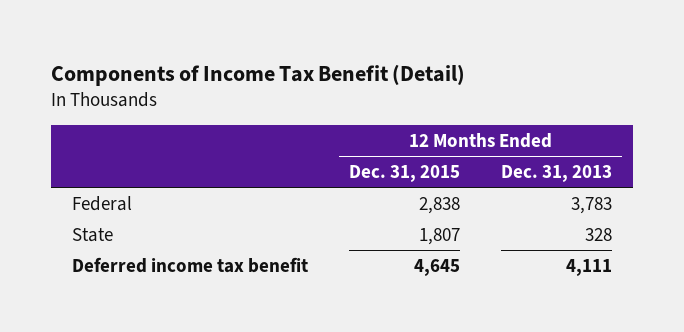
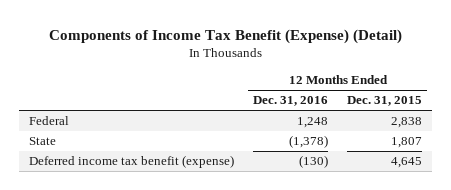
- Components of Income Tax Benefit (Detail)
+ Components of Income Tax Benefit (Expense) (Detail)
- | 12 Months Ended Dec. 31, 2015 | 12 Months Ended Dec. 31, 2013
+ | 12 Months Ended Dec. 31, 2016 | 12 Months Ended Dec. 31, 2015
- Deferred income tax benefit | 4,645 | 4,111
+ Deferred income tax benefit (expense) | (130) | 4,645

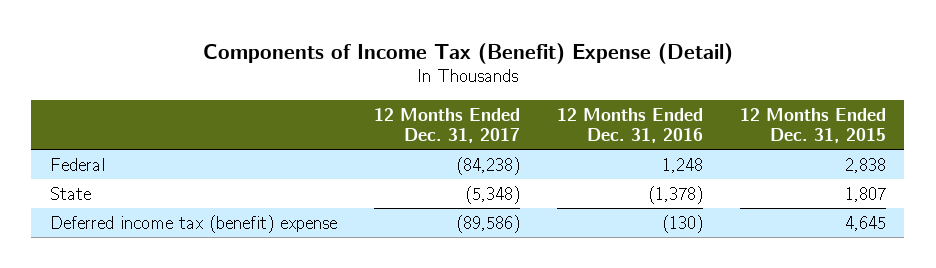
- Components of Income Tax Benefit (Expense) (Detail)
+ Components of Income Tax (Benefit) Expense (Detail)
- | 12 Months Ended Dec. 31, 2016 | 12 Months Ended Dec. 31, 2015
+ | 12 Months Ended Dec. 31, 2017 | 12 Months Ended Dec. 31, 2016 | 12 Months Ended Dec. 31, 2015
- Deferred income tax benefit (expense) | (130) | 4,645
+ Deferred income tax (benefit) expense | (89,586) | (130) | 4,645

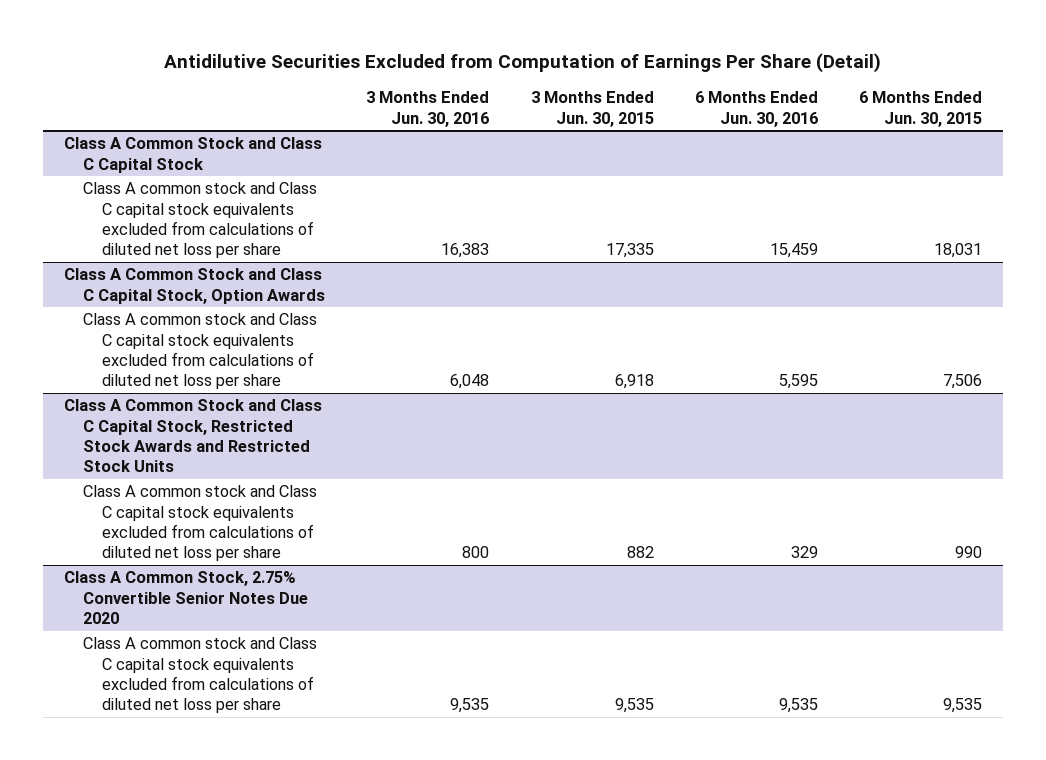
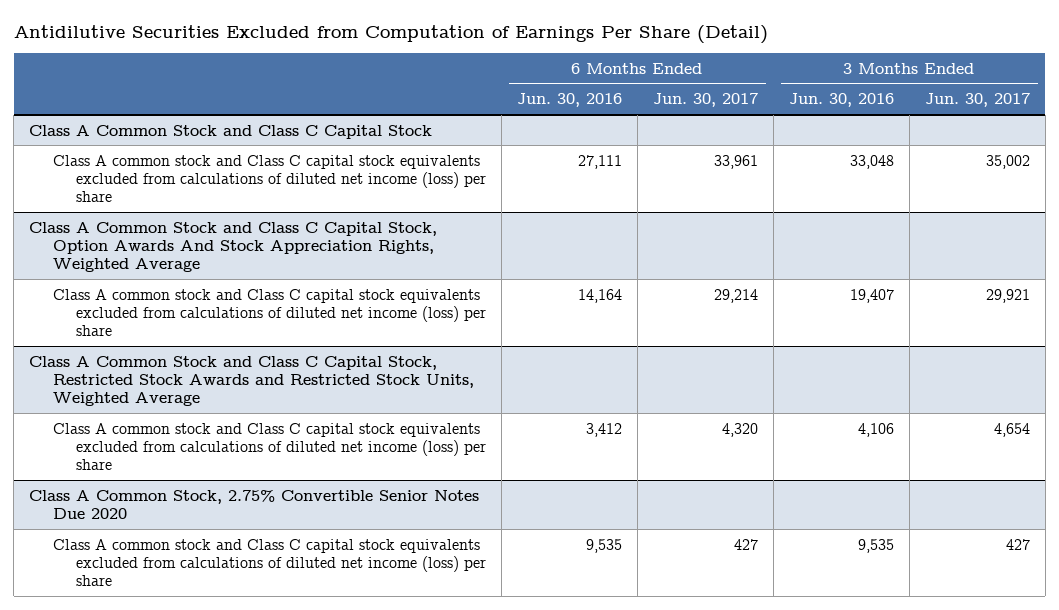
- | 3 Months Ended Jun. 30, 2016 | 3 Months Ended Jun. 30, 2015 | 6 Months Ended Jun. 30, 2016 | 6 Months Ended Jun. 30, 2015
+ | 6 Months Ended Jun. 30, 2016 | 6 Months Ended Jun. 30, 2017 | 3 Months Ended Jun. 30, 2016 | 3 Months Ended Jun. 30, 2017
@ Class A Common Stock and Class C Capital Stock
- Class A common stock and Class C capital stock equivalents excluded from calculations of diluted net loss per share | 16,383 | 17,335 | 15,459 | 18,031
- Class A Common Stock and Class C Capital Stock, Option Awards
- Class A common stock and Class C capital stock equivalents excluded from calculations of diluted net loss per share | 6,048 | 6,918 | 5,595 | 7,506
- Class A Common Stock and Class C Capital Stock, Restricted Stock Awards and Restricted Stock Units
- Class A common stock and Class C capital stock equivalents excluded from calculations of diluted net loss per share | 800 | 882 | 329 | 990
@ Class A Common Stock and Class C Capital Stock
+ Class A common stock and Class C capital stock equivalents excluded from calculations of diluted net income (loss) per share | 27,111 | 33,961 | 33,048 | 35,002
+ Class A Common Stock and Class C Capital Stock, Option Awards And Stock Appreciation Rights, Weighted Average
+ Class A common stock and Class C capital stock equivalents excluded from calculations of diluted net income (loss) per share | 14,164 | 29,214 | 19,407 | 29,921
+ Class A Common Stock and Class C Capital Stock, Restricted Stock Awards and Restricted Stock Units, Weighted Average
+ Class A common stock and Class C capital stock equivalents excluded from calculations of diluted net income (loss) per share | 3,412 | 4,320 | 4,106 | 4,654
@ Class A Common Stock, 2.75% Convertible Senior Notes Due 2020
- Class A common stock and Class C capital stock equivalents excluded from calculations of diluted net loss per share | 9,535 | 9,535 | 9,535 | 9,535
+ Class A common stock and Class C capital stock equivalents excluded from calculations of diluted net income (loss) per share | 9,535 | 427 | 9,535 | 427

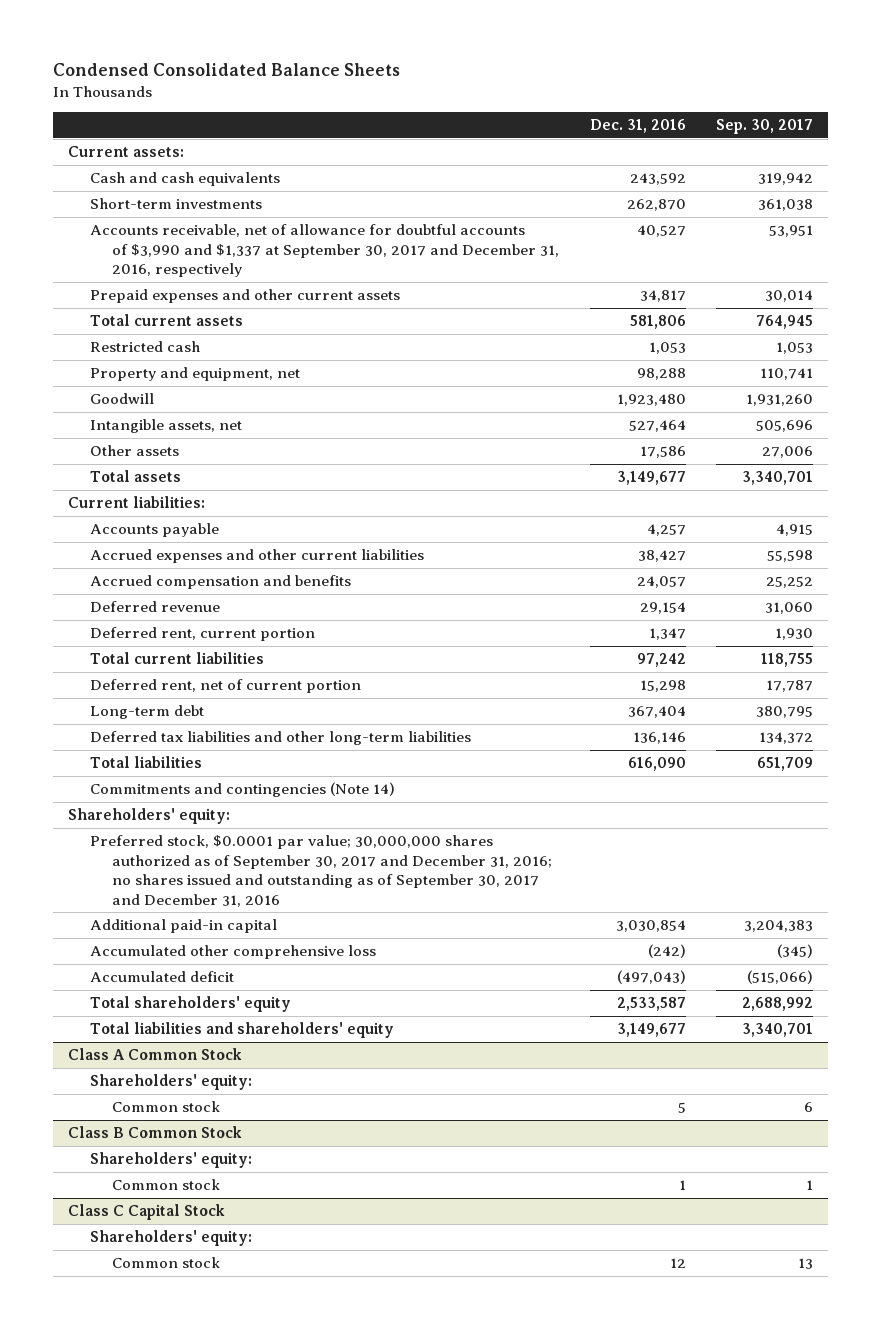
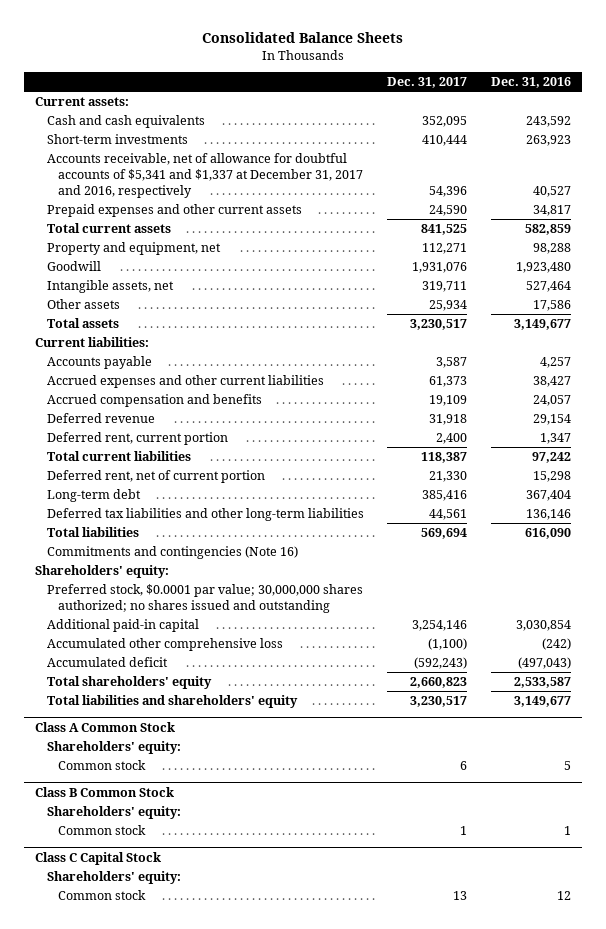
- Condensed Consolidated Balance Sheets
+ Consolidated Balance Sheets
- | Dec. 31, 2016 | Sep. 30, 2017
+ | Dec. 31, 2017 | Dec. 31, 2016
- Short-term investments | 262,870 | 361,038
- Accounts receivable, net of allowance for doubtful accounts of $3,990 and $1,337 at September 30, 2017 and December 31, 2016, respectively | 40,527 | 53,951
+ Short-term investments | 410,444 | 263,923
+ Accounts receivable, net of allowance for doubtful accounts of $5,341 and $1,337 at December 31, 2017 and 2016, respectively | 54,396 | 40,527
- Total current assets | 581,806 | 764,945
- Restricted cash | 1,053 | 1,053
+ Total current assets | 841,525 | 582,859
- Commitments and contingencies (Note 14)
+ Commitments and contingencies (Note 16)
- Preferred stock, $0.0001 par value; 30,000,000 shares authorized as of September 30, 2017 and December 31, 2016; no shares issued and outstanding as of September 30, 2017 and December 31, 2016
+ Preferred stock, $0.0001 par value; 30,000,000 shares authorized; no shares issued and outstanding

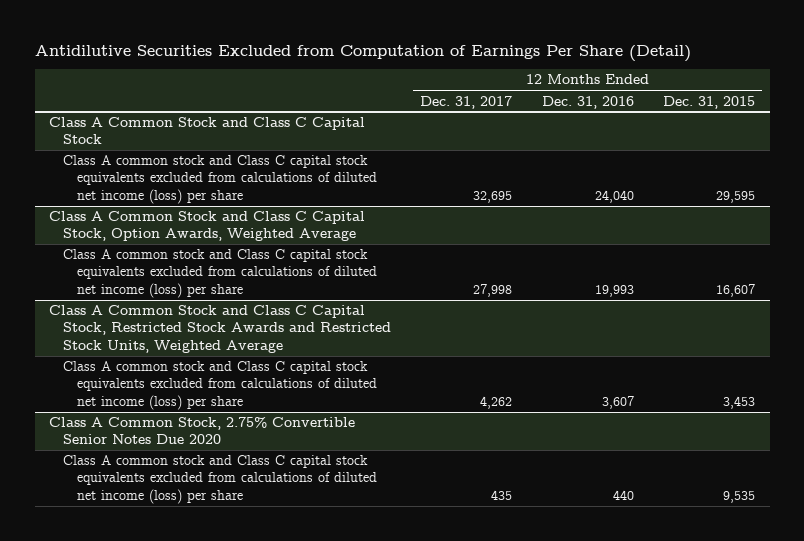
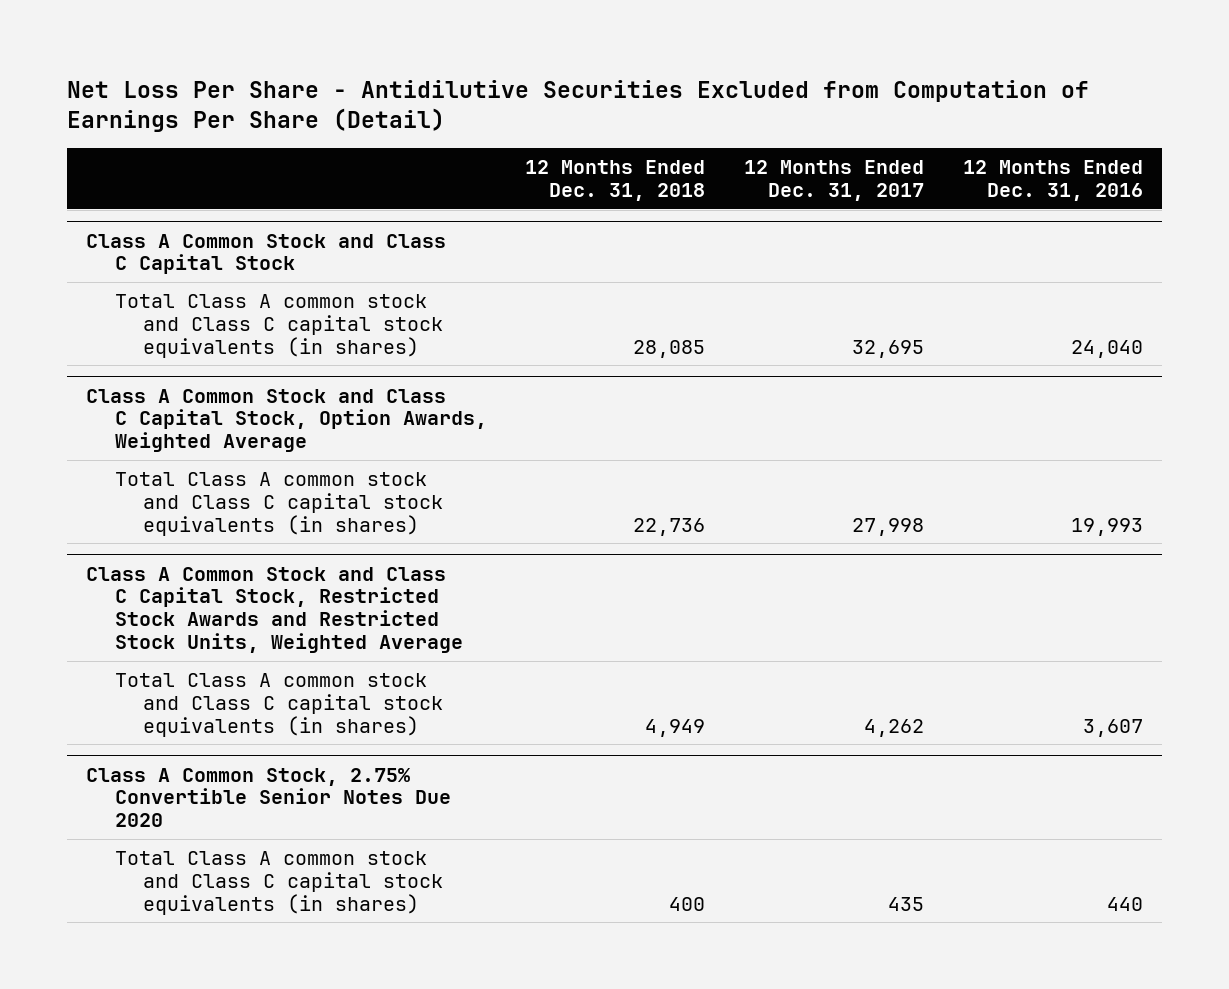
- Antidilutive Securities Excluded from Computation of Earnings Per Share (Detail)
+ Net Loss Per Share - Antidilutive Securities Excluded from Computation of Earnings Per Share (Detail)
- | 12 Months Ended Dec. 31, 2017 | 12 Months Ended Dec. 31, 2016 | 12 Months Ended Dec. 31, 2015
+ | 12 Months Ended Dec. 31, 2018 | 12 Months Ended Dec. 31, 2017 | 12 Months Ended Dec. 31, 2016
@ Class A Common Stock and Class C Capital Stock
- Class A common stock and Class C capital stock equivalents excluded from calculations of diluted net income (loss) per share | 32,695 | 24,040 | 29,595
+ Total Class A common stock and Class C capital stock equivalents (in shares) | 28,085 | 32,695 | 24,040
@ Class A Common Stock and Class C Capital Stock, Option Awards, Weighted Average
- Class A common stock and Class C capital stock equivalents excluded from calculations of diluted net income (loss) per share | 27,998 | 19,993 | 16,607
+ Total Class A common stock and Class C capital stock equivalents (in shares) | 22,736 | 27,998 | 19,993
@ Class A Common Stock and Class C Capital Stock, Restricted Stock Awards and Restricted Stock Units, Weighted Average
- Class A common stock and Class C capital stock equivalents excluded from calculations of diluted net income (loss) per share | 4,262 | 3,607 | 3,453
+ Total Class A common stock and Class C capital stock equivalents (in shares) | 4,949 | 4,262 | 3,607
@ Class A Common Stock, 2.75% Convertible Senior Notes Due 2020
- Class A common stock and Class C capital stock equivalents excluded from calculations of diluted net income (loss) per share | 435 | 440 | 9,535
+ Total Class A common stock and Class C capital stock equivalents (in shares) | 400 | 435 | 440

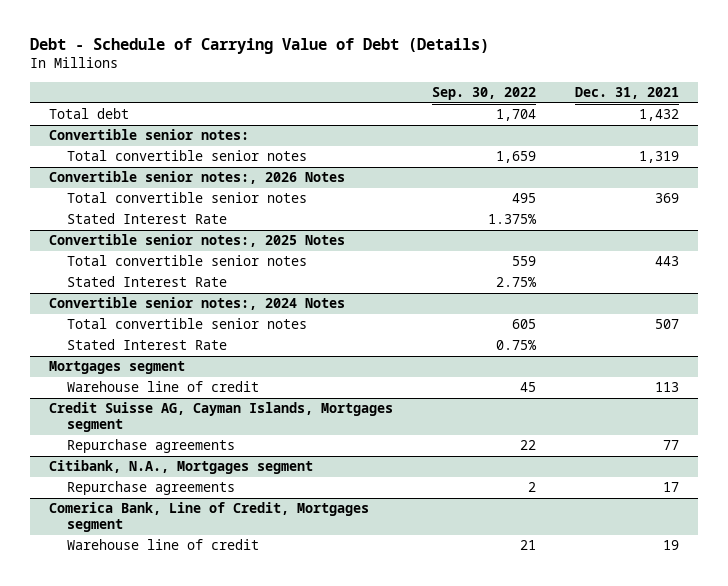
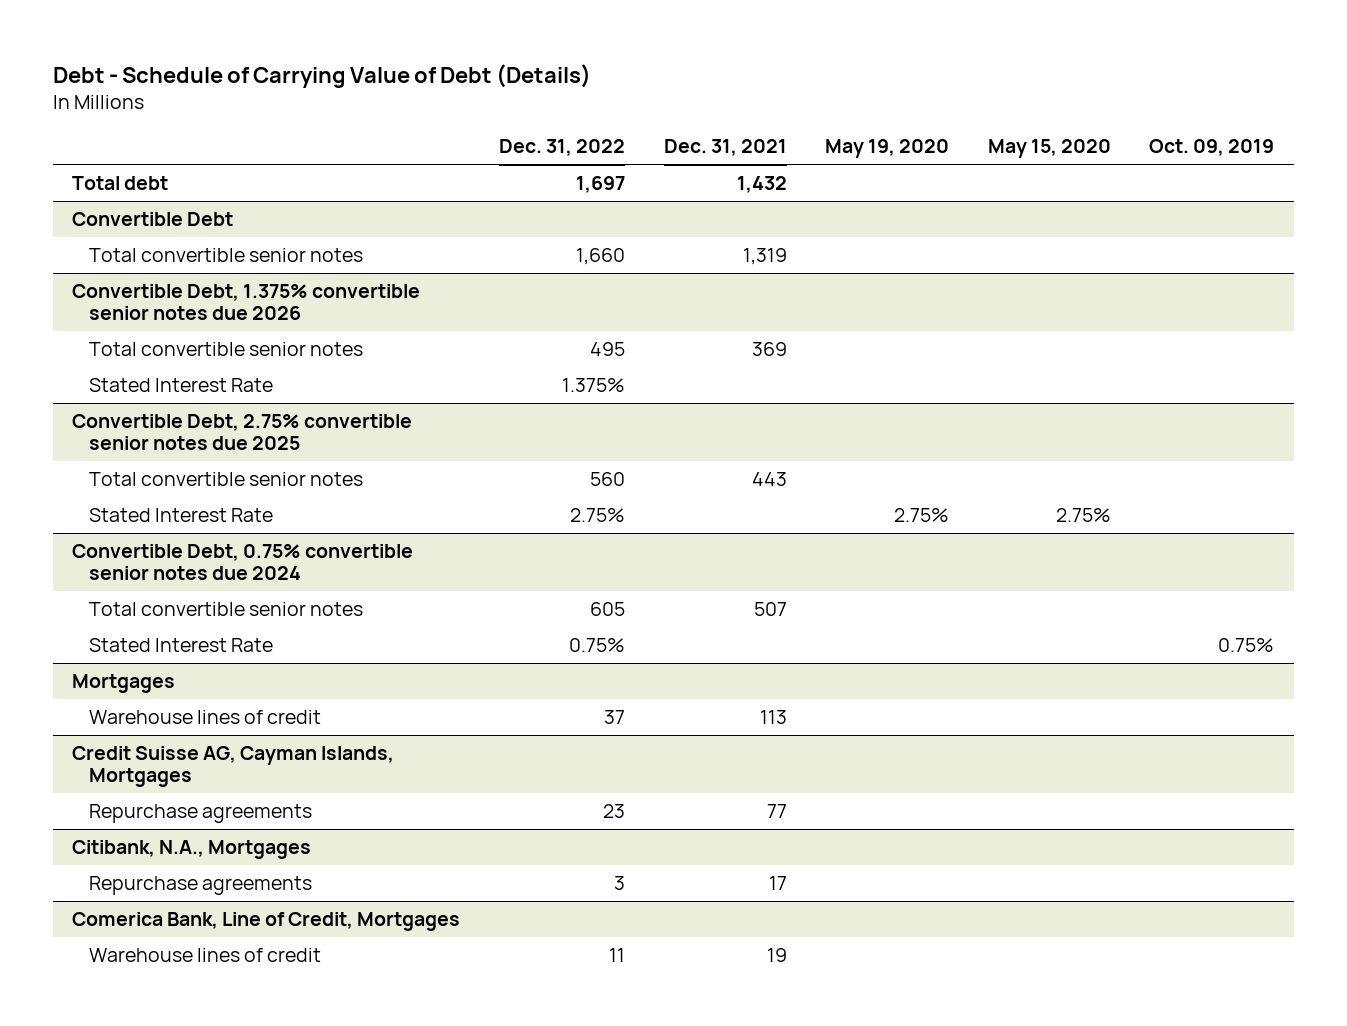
- | Sep. 30, 2022 | Dec. 31, 2021
+ | Dec. 31, 2022 | Dec. 31, 2021 | May 19, 2020 | May 15, 2020 | Oct. 09, 2019
- Convertible senior notes:
+ Convertible Debt
- Convertible senior notes:, 2026 Notes
+ Convertible Debt, 1.375% convertible senior notes due 2026
- Convertible senior notes:, 2025 Notes
+ Convertible Debt, 2.75% convertible senior notes due 2025
- Convertible senior notes:, 2024 Notes
+ Convertible Debt, 0.75% convertible senior notes due 2024
- Mortgages segment
- Warehouse line of credit | 45 | 113
- Credit Suisse AG, Cayman Islands, Mortgages segment
+ Mortgages
+ Warehouse lines of credit | 37 | 113 | | |
+ Credit Suisse AG, Cayman Islands, Mortgages
- Citibank, N.A., Mortgages segment
+ Citibank, N.A., Mortgages
- Comerica Bank, Line of Credit, Mortgages segment
- Warehouse line of credit | 21 | 19
+ Comerica Bank, Line of Credit, Mortgages
+ Warehouse lines of credit | 11 | 19 | | |

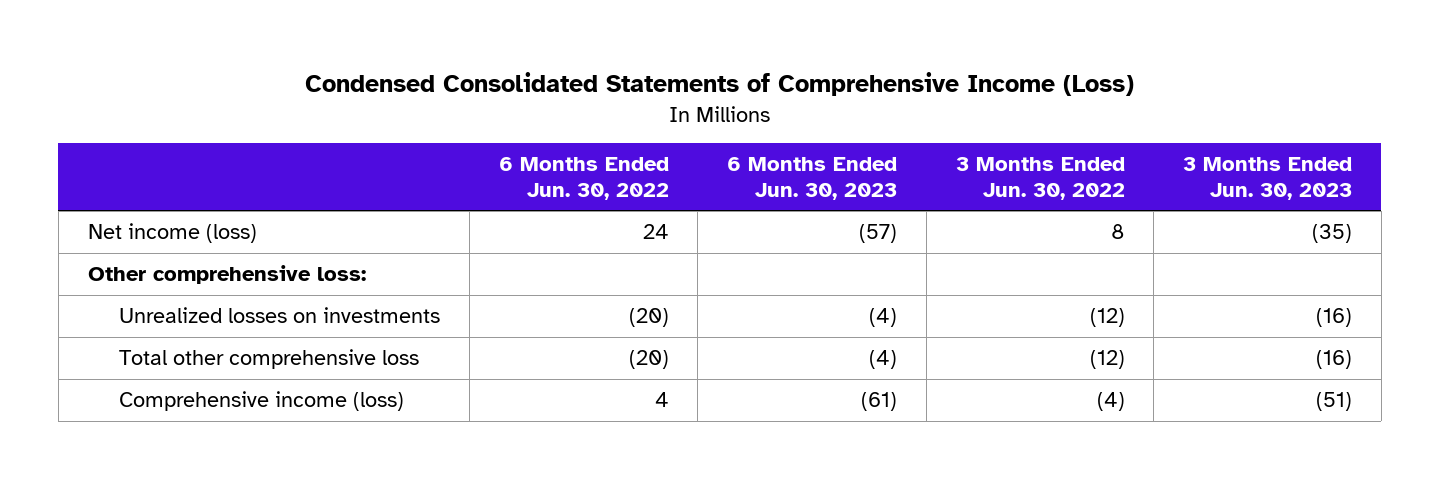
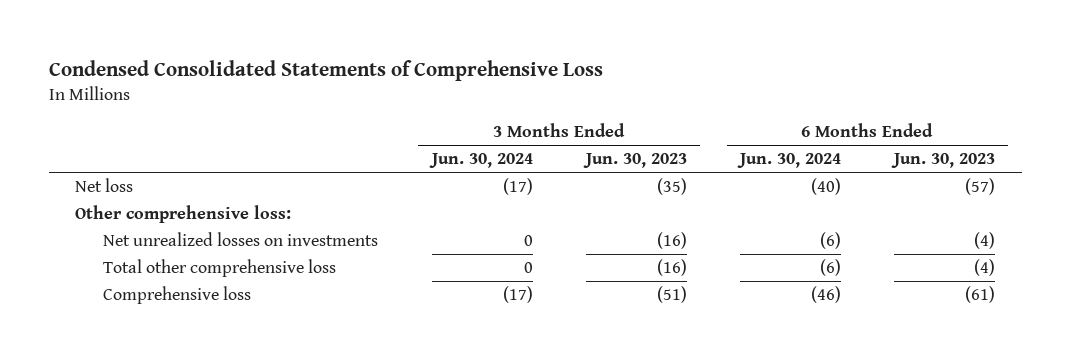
- Condensed Consolidated Statements of Comprehensive Income (Loss)
+ Condensed Consolidated Statements of Comprehensive Loss
- | 6 Months Ended Jun. 30, 2022 | 6 Months Ended Jun. 30, 2023 | 3 Months Ended Jun. 30, 2022 | 3 Months Ended Jun. 30, 2023
+ | 3 Months Ended Jun. 30, 2024 | 3 Months Ended Jun. 30, 2023 | 6 Months Ended Jun. 30, 2024 | 6 Months Ended Jun. 30, 2023
- Net income (loss) | 24 | (57) | 8 | (35)
+ Net loss | (17) | (35) | (40) | (57)
- Unrealized losses on investments | (20) | (4) | (12) | (16)
+ Net unrealized losses on investments | 0 | (16) | (6) | (4)
- Comprehensive income (loss) | 4 | (61) | (4) | (51)
+ Comprehensive loss | (17) | (51) | (46) | (61)

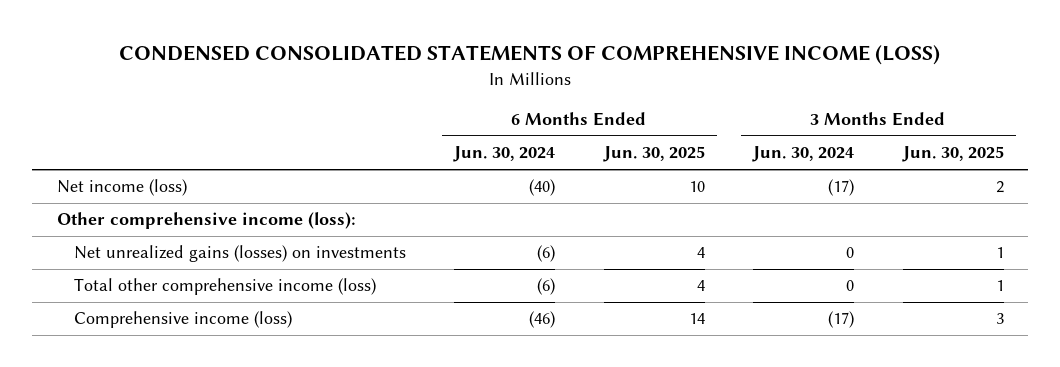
- Condensed Consolidated Statements of Comprehensive Loss
+ CONDENSED CONSOLIDATED STATEMENTS OF COMPREHENSIVE INCOME (LOSS)
- | 3 Months Ended Jun. 30, 2024 | 3 Months Ended Jun. 30, 2023 | 6 Months Ended Jun. 30, 2024 | 6 Months Ended Jun. 30, 2023
+ | 6 Months Ended Jun. 30, 2024 | 6 Months Ended Jun. 30, 2025 | 3 Months Ended Jun. 30, 2024 | 3 Months Ended Jun. 30, 2025
- Net loss | (17) | (35) | (40) | (57)
- Other comprehensive loss:
- Net unrealized losses on investments | 0 | (16) | (6) | (4)
- Total other comprehensive loss | 0 | (16) | (6) | (4)
- Comprehensive loss | (17) | (51) | (46) | (61)
+ Net income (loss) | (40) | 10 | (17) | 2
+ Other comprehensive income (loss):
+ Net unrealized gains (losses) on investments | (6) | 4 | 0 | 1
+ Total other comprehensive income (loss) | (6) | 4 | 0 | 1
+ Comprehensive income (loss) | (46) | 14 | (17) | 3

